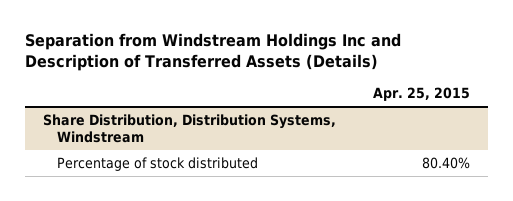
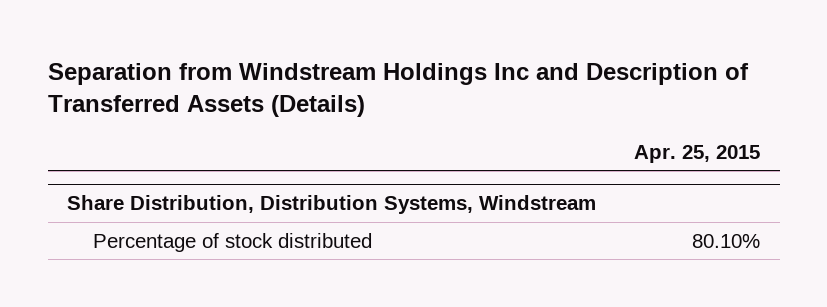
@ Share Distribution, Distribution Systems, Windstream
- Percentage of stock distributed | 80.40%
+ Percentage of stock distributed | 80.10%

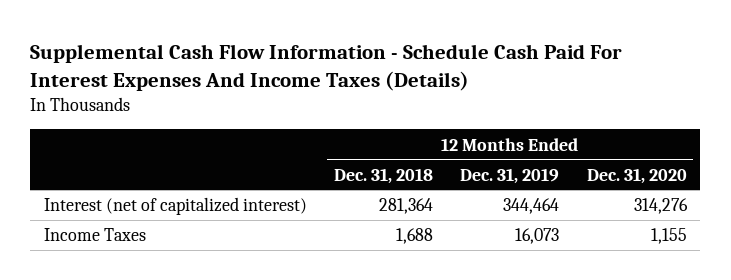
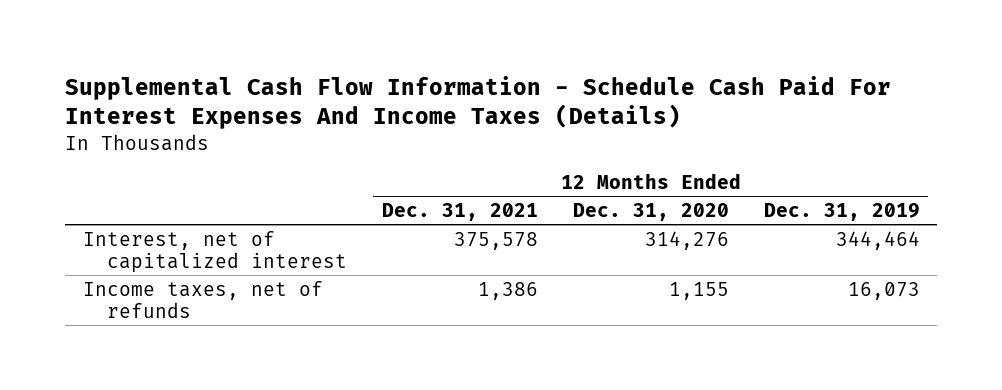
- | 12 Months Ended Dec. 31, 2018 | 12 Months Ended Dec. 31, 2019 | 12 Months Ended Dec. 31, 2020
+ | 12 Months Ended Dec. 31, 2021 | 12 Months Ended Dec. 31, 2020 | 12 Months Ended Dec. 31, 2019
- Interest (net of capitalized interest) | 281,364 | 344,464 | 314,276
- Income Taxes | 1,688 | 16,073 | 1,155
+ Interest, net of capitalized interest | 375,578 | 314,276 | 344,464
+ Income taxes, net of refunds | 1,386 | 1,155 | 16,073

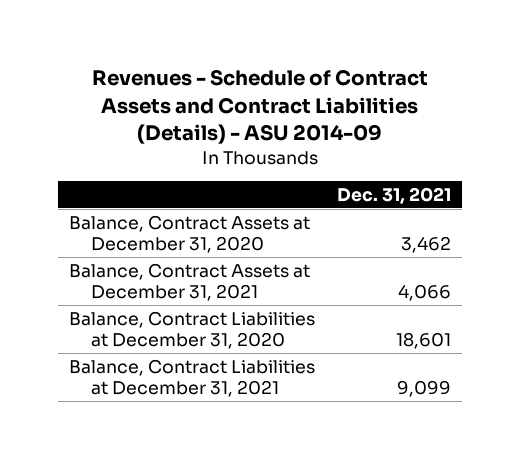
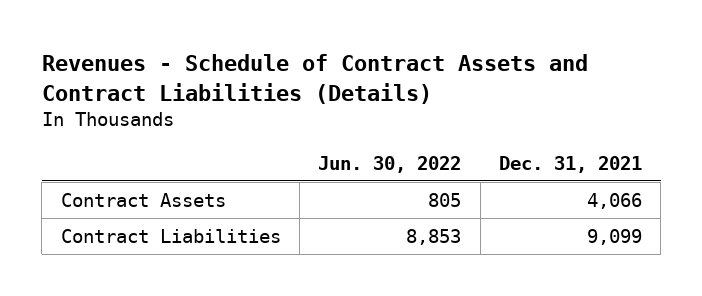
- Revenues - Schedule of Contract Assets and Contract Liabilities (Details) - ASU 2014-09
+ Revenues - Schedule of Contract Assets and Contract Liabilities (Details)
- | Dec. 31, 2021
+ | Jun. 30, 2022 | Dec. 31, 2021
- Balance, Contract Assets at December 31, 2020 | 3,462
- Balance, Contract Assets at December 31, 2021 | 4,066
- Balance, Contract Liabilities at December 31, 2020 | 18,601
- Balance, Contract Liabilities at December 31, 2021 | 9,099
+ Contract Assets | 805 | 4,066
+ Contract Liabilities | 8,853 | 9,099

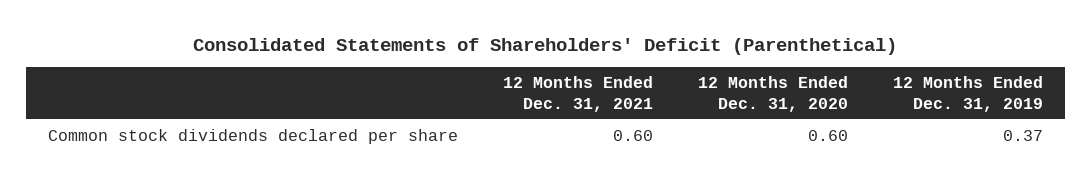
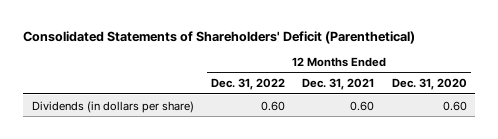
- | 12 Months Ended Dec. 31, 2021 | 12 Months Ended Dec. 31, 2020 | 12 Months Ended Dec. 31, 2019
+ | 12 Months Ended Dec. 31, 2022 | 12 Months Ended Dec. 31, 2021 | 12 Months Ended Dec. 31, 2020
- Common stock dividends declared per share | 0.60 | 0.60 | 0.37
+ Dividends (in dollars per share) | 0.60 | 0.60 | 0.60

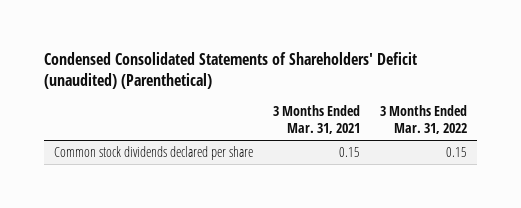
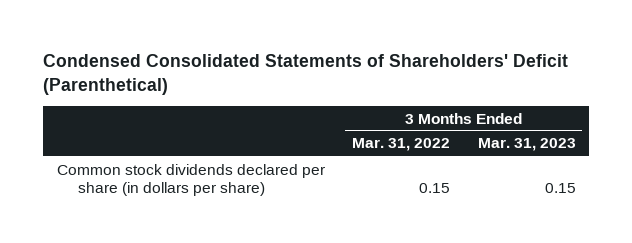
- Condensed Consolidated Statements of Shareholders' Deficit (unaudited) (Parenthetical)
+ Condensed Consolidated Statements of Shareholders' Deficit (Parenthetical)
- | 3 Months Ended Mar. 31, 2021 | 3 Months Ended Mar. 31, 2022
+ | 3 Months Ended Mar. 31, 2022 | 3 Months Ended Mar. 31, 2023
- Common stock dividends declared per share | 0.15 | 0.15
+ Common stock dividends declared per share (in dollars per share) | 0.15 | 0.15

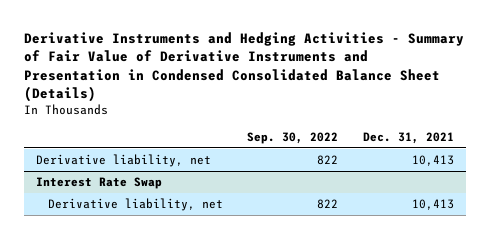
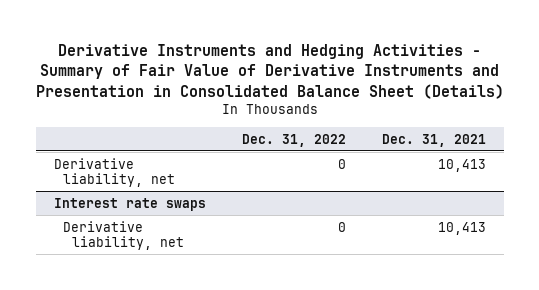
- Derivative Instruments and Hedging Activities - Summary of Fair Value of Derivative Instruments and Presentation in Condensed Consolidated Balance Sheet (Details)
+ Derivative Instruments and Hedging Activities - Summary of Fair Value of Derivative Instruments and Presentation in Consolidated Balance Sheet (Details)
- | Sep. 30, 2022 | Dec. 31, 2021
+ | Dec. 31, 2022 | Dec. 31, 2021
- Interest Rate Swap
+ Interest rate swaps

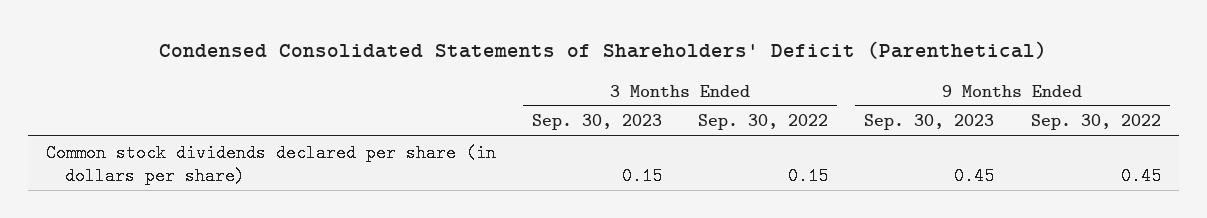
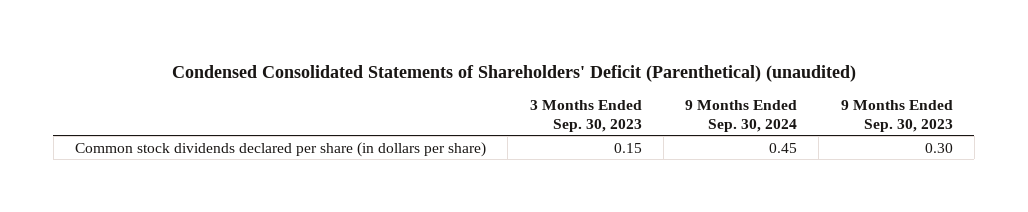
- Condensed Consolidated Statements of Shareholders' Deficit (Parenthetical)
+ Condensed Consolidated Statements of Shareholders' Deficit (Parenthetical) (unaudited)
- | 3 Months Ended Sep. 30, 2023 | 3 Months Ended Sep. 30, 2022 | 9 Months Ended Sep. 30, 2023 | 9 Months Ended Sep. 30, 2022
+ | 3 Months Ended Sep. 30, 2023 | 9 Months Ended Sep. 30, 2024 | 9 Months Ended Sep. 30, 2023
- Common stock dividends declared per share (in dollars per share) | 0.15 | 0.15 | 0.45 | 0.45
+ Common stock dividends declared per share (in dollars per share) | 0.15 | 0.45 | 0.30

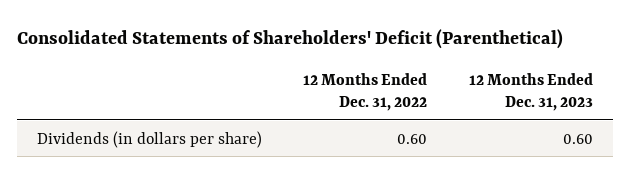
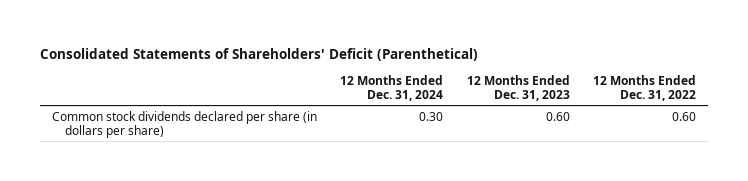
- | 12 Months Ended Dec. 31, 2022 | 12 Months Ended Dec. 31, 2023
+ | 12 Months Ended Dec. 31, 2024 | 12 Months Ended Dec. 31, 2023 | 12 Months Ended Dec. 31, 2022
- Dividends (in dollars per share) | 0.60 | 0.60
+ Common stock dividends declared per share (in dollars per share) | 0.30 | 0.60 | 0.60

